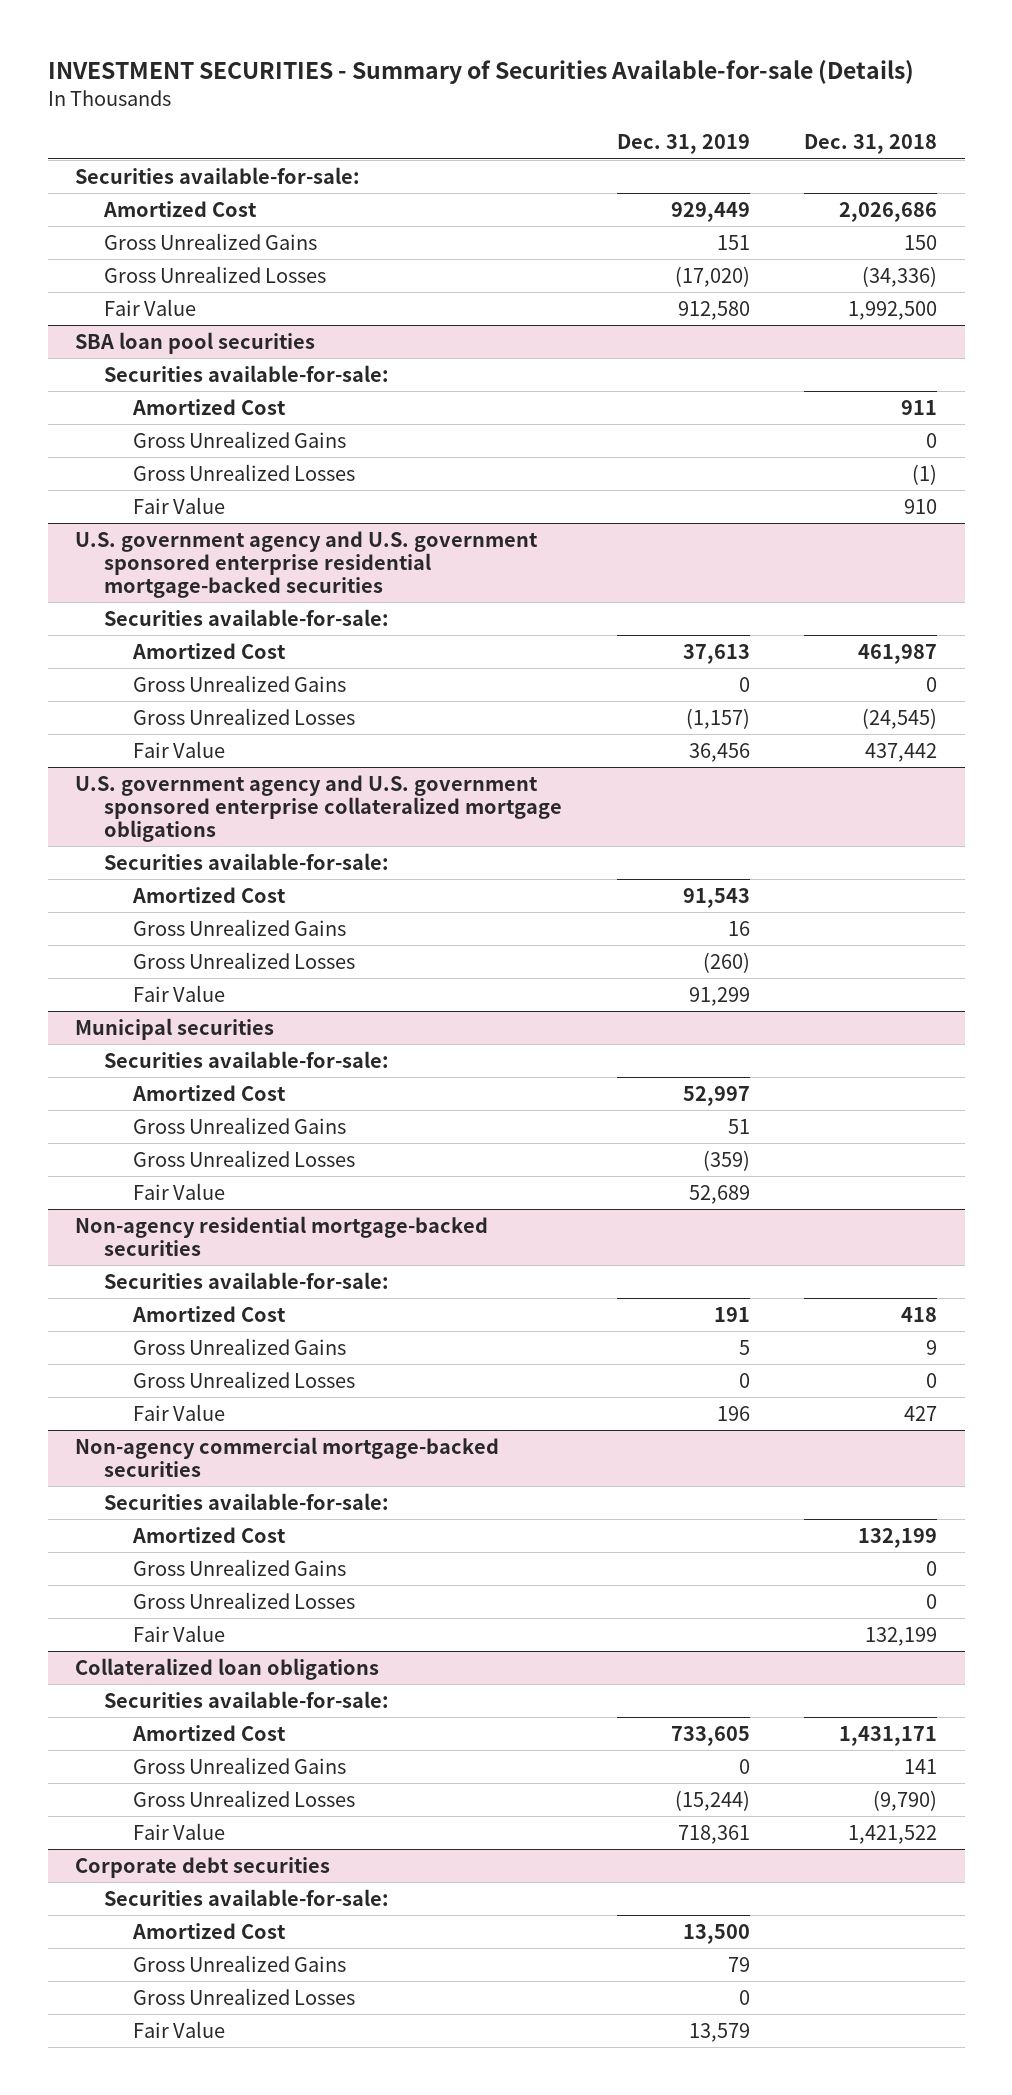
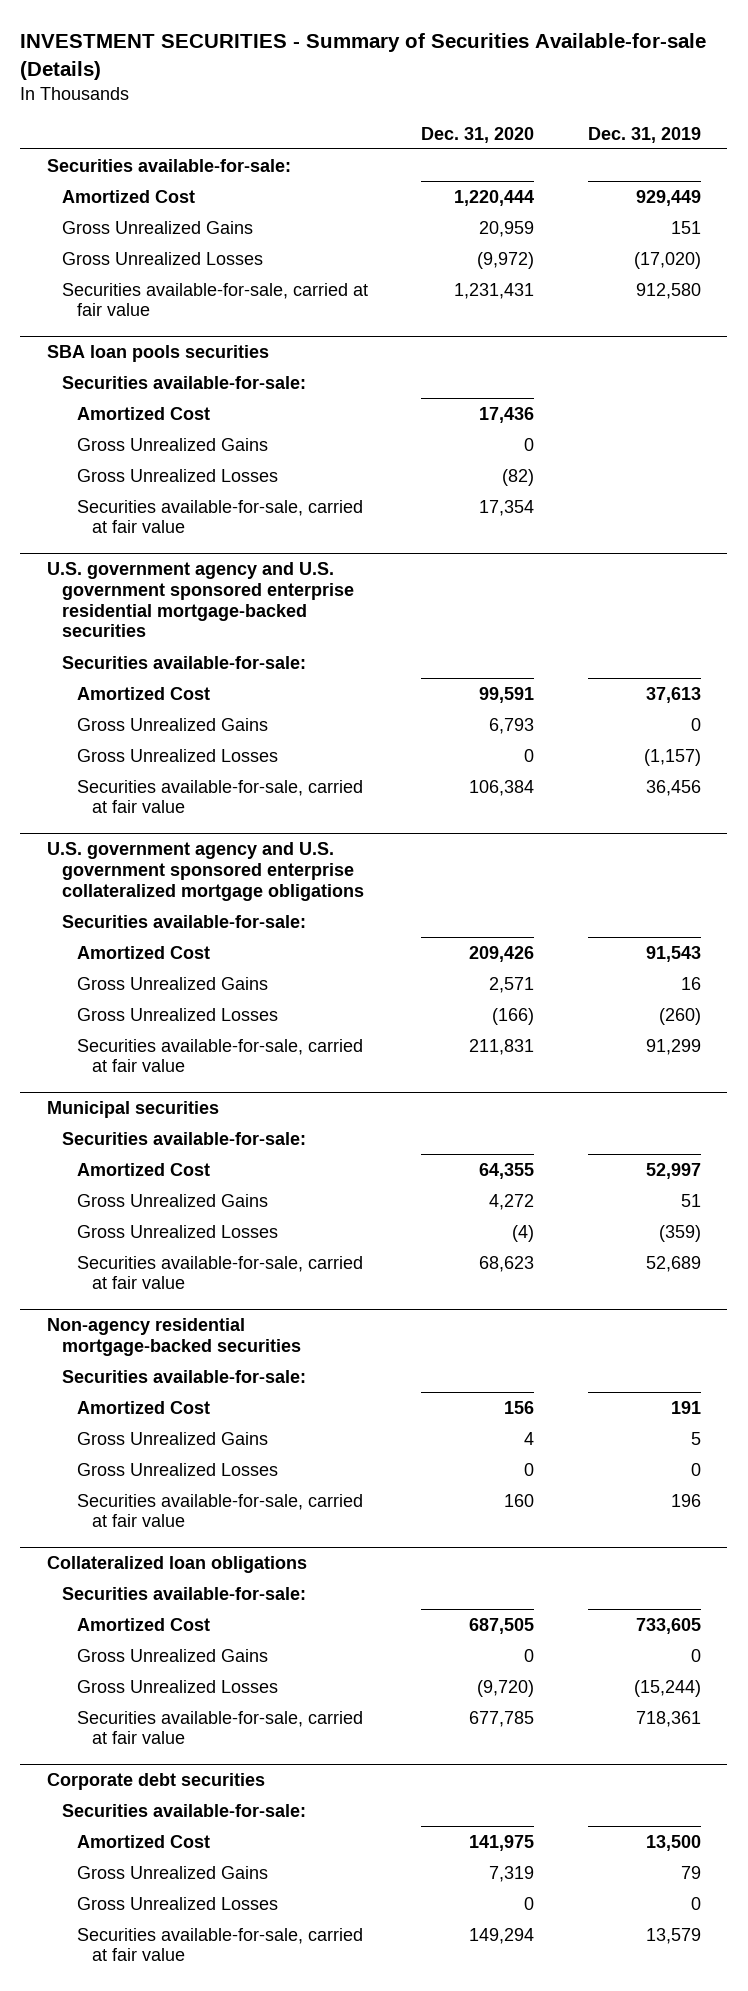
- | Dec. 31, 2019 | Dec. 31, 2018
+ | Dec. 31, 2020 | Dec. 31, 2019
- Fair Value | 912,580 | 1,992,500
- SBA loan pool securities
+ Securities available-for-sale, carried at fair value | 1,231,431 | 912,580
+ SBA loan pools securities
- Fair Value | | 910
+ Securities available-for-sale, carried at fair value | 17,354 |
@ U.S. government agency and U.S. government sponsored enterprise residential mortgage-backed securities
- Fair Value | 36,456 | 437,442
+ Securities available-for-sale, carried at fair value | 106,384 | 36,456
@ U.S. government agency and U.S. government sponsored enterprise collateralized mortgage obligations
- Fair Value | 91,299 |
+ Securities available-for-sale, carried at fair value | 211,831 | 91,299
@ Municipal securities
- Fair Value | 52,689 |
+ Securities available-for-sale, carried at fair value | 68,623 | 52,689
@ Non-agency residential mortgage-backed securities
- Fair Value | 196 | 427
- Non-agency commercial mortgage-backed securities
- Securities available-for-sale:
- Amortized Cost | | 132,199
- Gross Unrealized Gains | | 0
- Gross Unrealized Losses | | 0
- Fair Value | | 132,199
@ Non-agency residential mortgage-backed securities
+ Securities available-for-sale, carried at fair value | 160 | 196
@ Collateralized loan obligations
- Fair Value | 718,361 | 1,421,522
+ Securities available-for-sale, carried at fair value | 677,785 | 718,361
@ Corporate debt securities
- Fair Value | 13,579 |
+ Securities available-for-sale, carried at fair value | 149,294 | 13,579

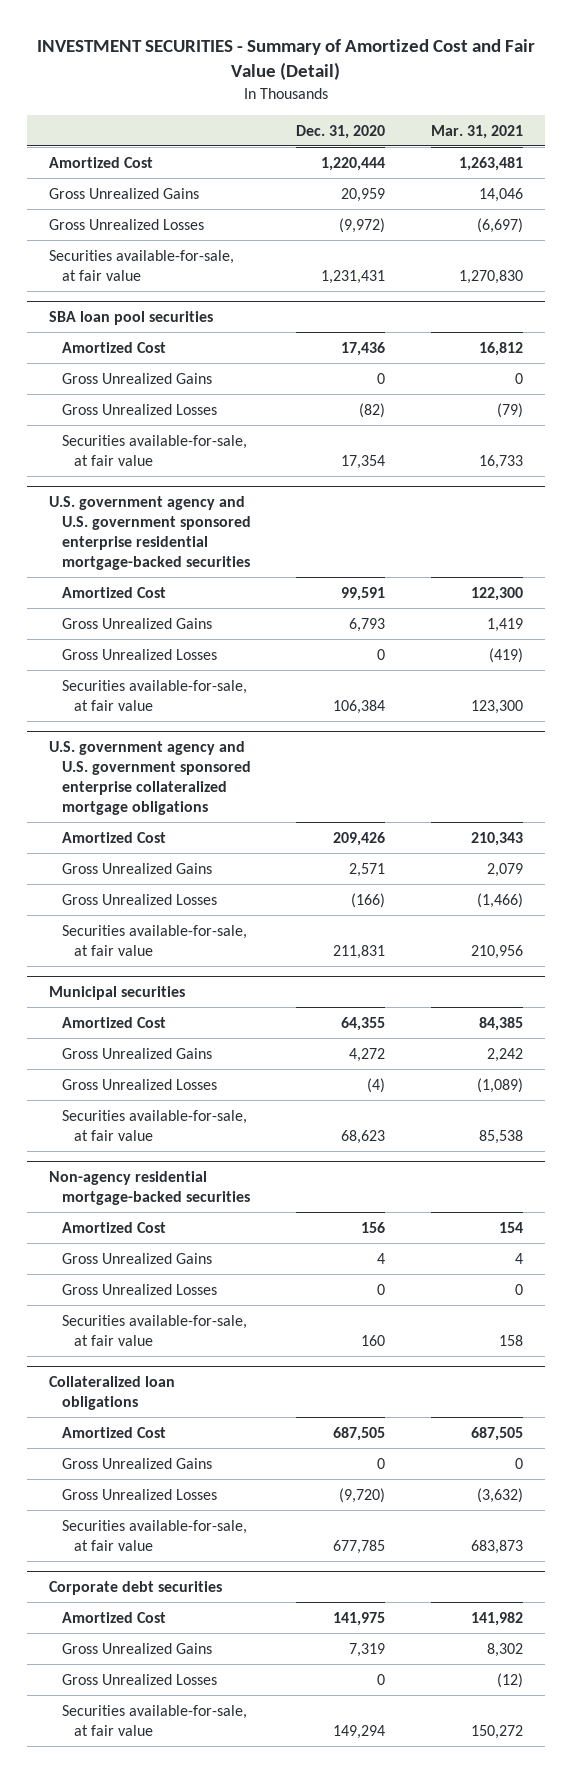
- INVESTMENT SECURITIES - Summary of Securities Available-for-sale (Details)
+ INVESTMENT SECURITIES - Summary of Amortized Cost and Fair Value (Detail)
- | Dec. 31, 2020 | Dec. 31, 2019
+ | Dec. 31, 2020 | Mar. 31, 2021
- Securities available-for-sale:
- Securities available-for-sale, carried at fair value | 1,231,431 | 912,580
- SBA loan pools securities
- Securities available-for-sale:
+ Securities available-for-sale, at fair value | 1,231,431 | 1,270,830
+ SBA loan pool securities
- Securities available-for-sale, carried at fair value | 17,354 |
+ Securities available-for-sale, at fair value | 17,354 | 16,733
@ U.S. government agency and U.S. government sponsored enterprise residential mortgage-backed securities
- Securities available-for-sale:
- Securities available-for-sale, carried at fair value | 106,384 | 36,456
+ Securities available-for-sale, at fair value | 106,384 | 123,300
@ U.S. government agency and U.S. government sponsored enterprise collateralized mortgage obligations
- Securities available-for-sale:
- Securities available-for-sale, carried at fair value | 211,831 | 91,299
+ Securities available-for-sale, at fair value | 211,831 | 210,956
@ Municipal securities
- Securities available-for-sale:
- Securities available-for-sale, carried at fair value | 68,623 | 52,689
+ Securities available-for-sale, at fair value | 68,623 | 85,538
@ Non-agency residential mortgage-backed securities
- Securities available-for-sale:
- Securities available-for-sale, carried at fair value | 160 | 196
+ Securities available-for-sale, at fair value | 160 | 158
@ Collateralized loan obligations
- Securities available-for-sale:
- Securities available-for-sale, carried at fair value | 677,785 | 718,361
+ Securities available-for-sale, at fair value | 677,785 | 683,873
@ Corporate debt securities
- Securities available-for-sale:
- Securities available-for-sale, carried at fair value | 149,294 | 13,579
+ Securities available-for-sale, at fair value | 149,294 | 150,272

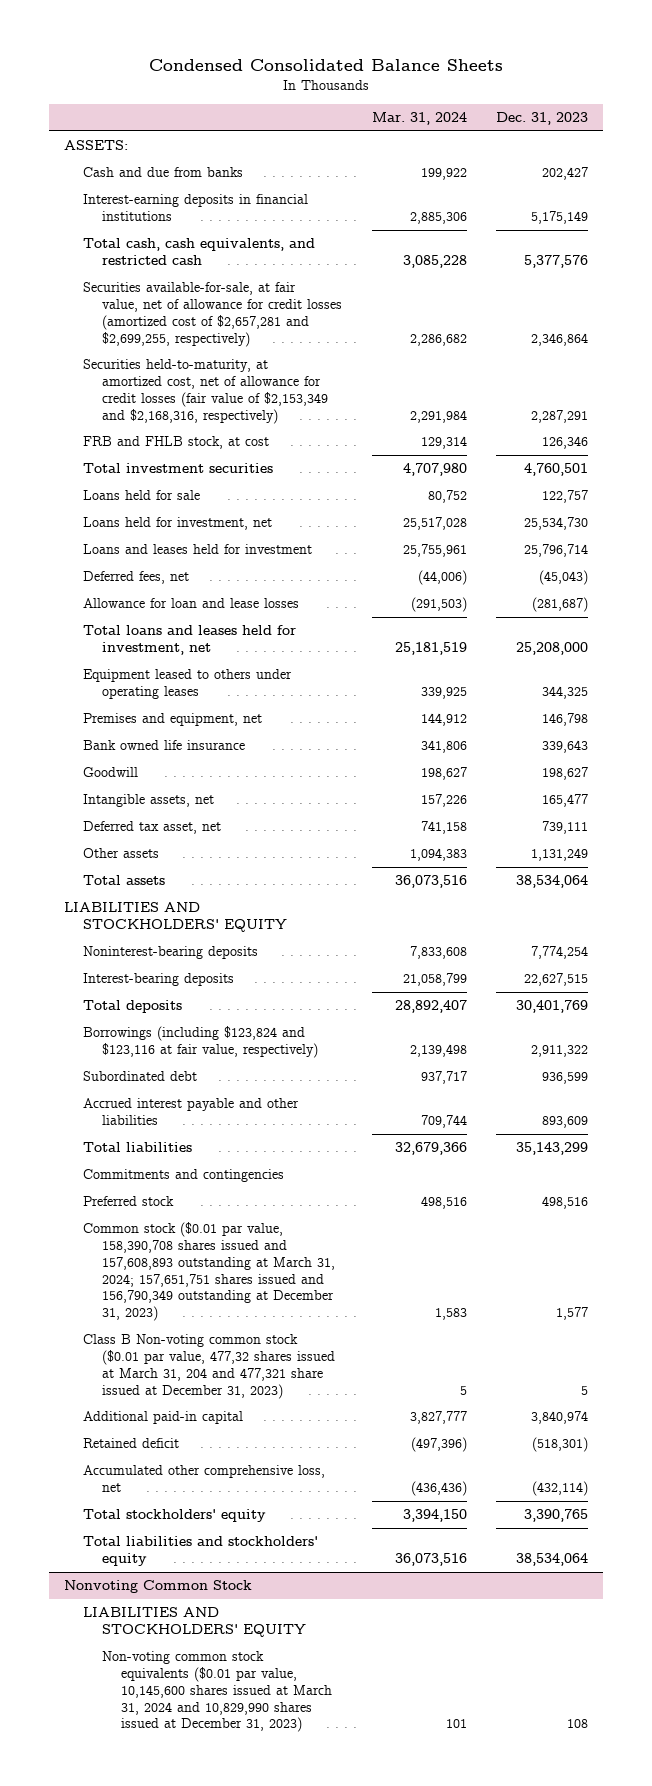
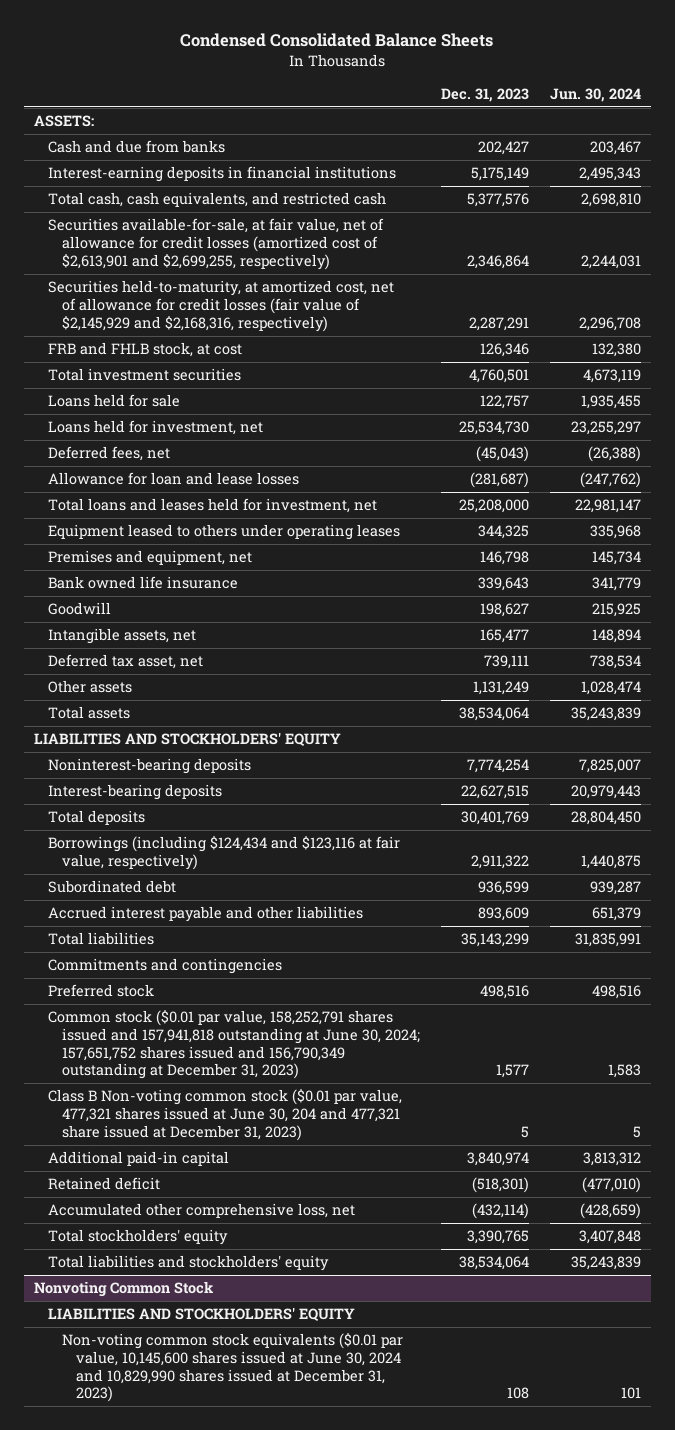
- | Mar. 31, 2024 | Dec. 31, 2023
+ | Dec. 31, 2023 | Jun. 30, 2024
- Securities available-for-sale, at fair value, net of allowance for credit losses (amortized cost of $2,657,281 and $2,699,255, respectively) | 2,286,682 | 2,346,864
- Securities held-to-maturity, at amortized cost, net of allowance for credit losses (fair value of $2,153,349 and $2,168,316, respectively) | 2,291,984 | 2,287,291
+ Securities available-for-sale, at fair value, net of allowance for credit losses (amortized cost of $2,613,901 and $2,699,255, respectively) | 2,346,864 | 2,244,031
+ Securities held-to-maturity, at amortized cost, net of allowance for credit losses (fair value of $2,145,929 and $2,168,316, respectively) | 2,287,291 | 2,296,708
- Loans and leases held for investment | 25,755,961 | 25,796,714
- Borrowings (including $123,824 and $123,116 at fair value, respectively) | 2,139,498 | 2,911,322
+ Borrowings (including $124,434 and $123,116 at fair value, respectively) | 2,911,322 | 1,440,875
- Common stock ($0.01 par value, 158,390,708 shares issued and 157,608,893 outstanding at March 31, 2024; 157,651,751 shares issued and 156,790,349 outstanding at December 31, 2023) | 1,583 | 1,577
- Class B Non-voting common stock ($0.01 par value, 477,32 shares issued at March 31, 204 and 477,321 share issued at December 31, 2023) | 5 | 5
+ Common stock ($0.01 par value, 158,252,791 shares issued and 157,941,818 outstanding at June 30, 2024; 157,651,752 shares issued and 156,790,349 outstanding at December 31, 2023) | 1,577 | 1,583
+ Class B Non-voting common stock ($0.01 par value, 477,321 shares issued at June 30, 204 and 477,321 share issued at December 31, 2023) | 5 | 5
@ Nonvoting Common Stock
- Non-voting common stock equivalents ($0.01 par value, 10,145,600 shares issued at March 31, 2024 and 10,829,990 shares issued at December 31, 2023) | 101 | 108
+ Non-voting common stock equivalents ($0.01 par value, 10,145,600 shares issued at June 30, 2024 and 10,829,990 shares issued at December 31, 2023) | 108 | 101

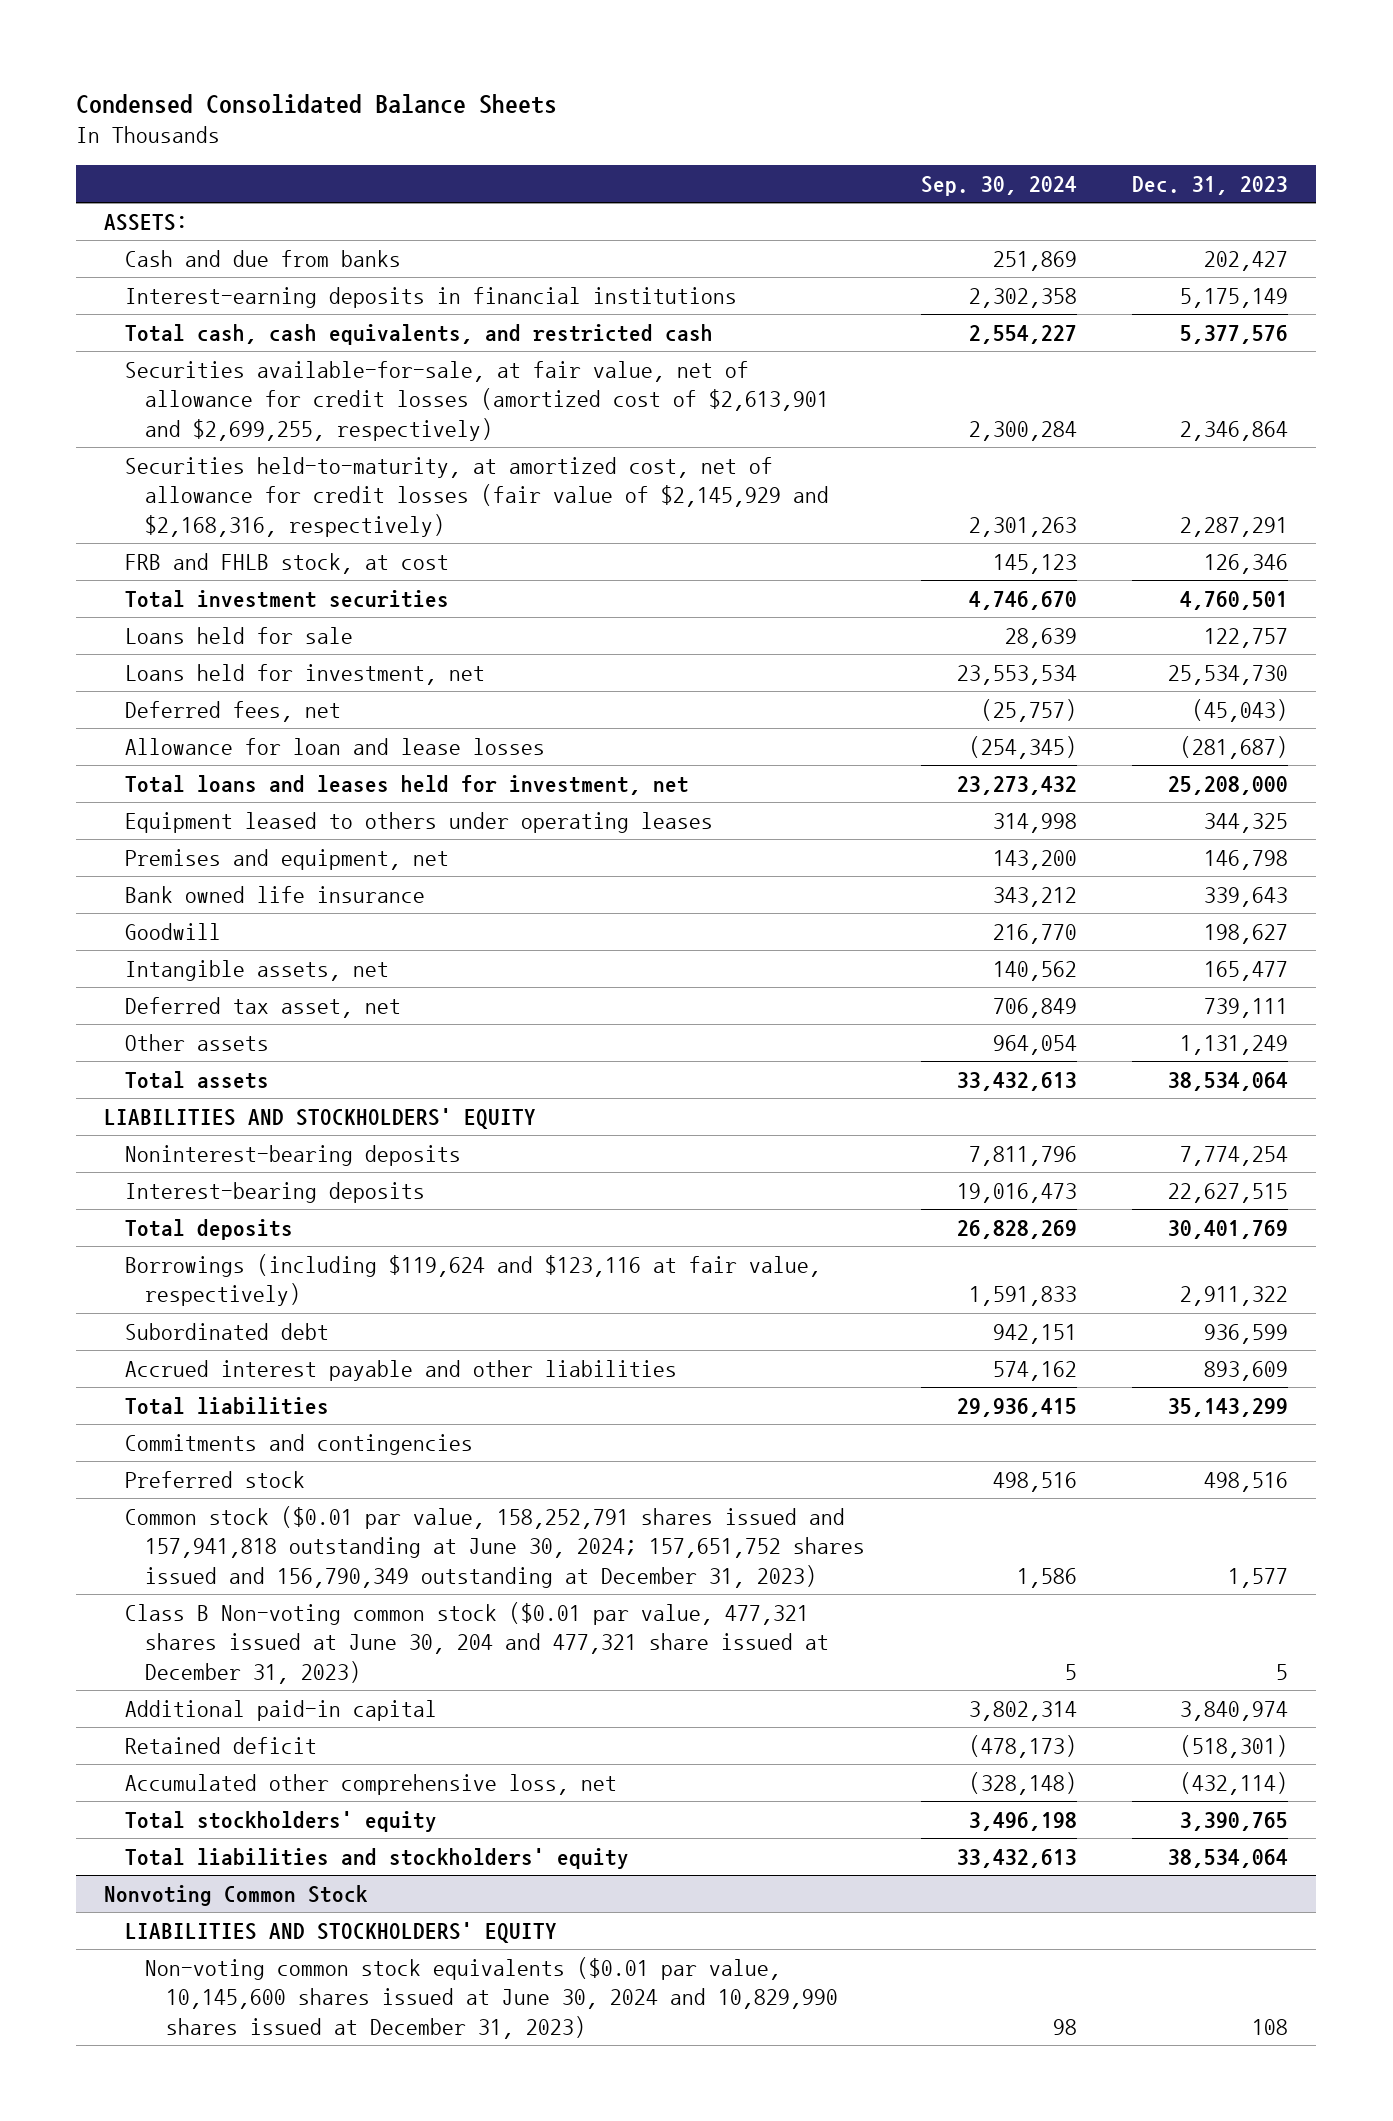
- | Dec. 31, 2023 | Jun. 30, 2024
+ | Sep. 30, 2024 | Dec. 31, 2023
- Borrowings (including $124,434 and $123,116 at fair value, respectively) | 2,911,322 | 1,440,875
+ Borrowings (including $119,624 and $123,116 at fair value, respectively) | 1,591,833 | 2,911,322

